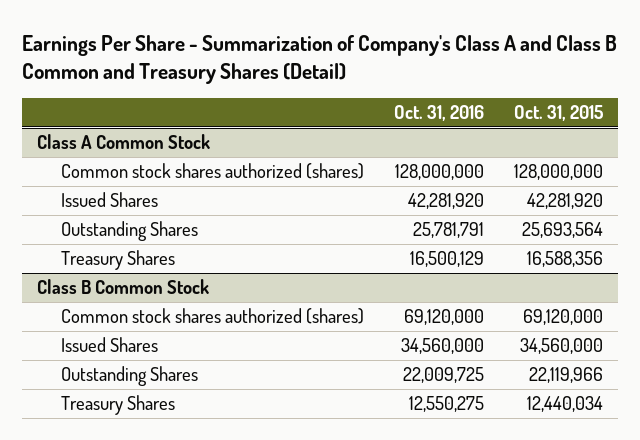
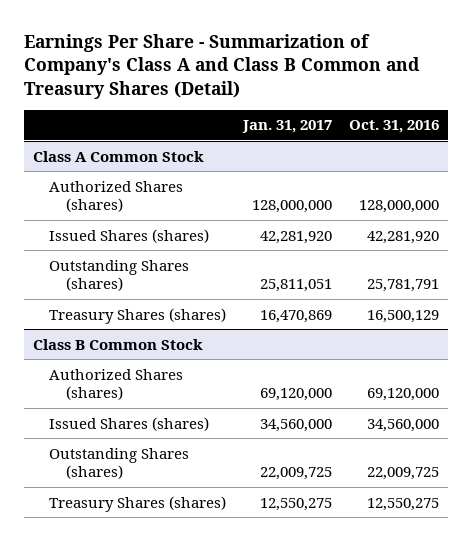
- | Oct. 31, 2016 | Oct. 31, 2015
+ | Jan. 31, 2017 | Oct. 31, 2016
@ Class A Common Stock
- Common stock shares authorized (shares) | 128,000,000 | 128,000,000
- Issued Shares | 42,281,920 | 42,281,920
- Outstanding Shares | 25,781,791 | 25,693,564
- Treasury Shares | 16,500,129 | 16,588,356
+ Authorized Shares (shares) | 128,000,000 | 128,000,000
+ Issued Shares (shares) | 42,281,920 | 42,281,920
+ Outstanding Shares (shares) | 25,811,051 | 25,781,791
+ Treasury Shares (shares) | 16,470,869 | 16,500,129
@ Class B Common Stock
- Common stock shares authorized (shares) | 69,120,000 | 69,120,000
- Issued Shares | 34,560,000 | 34,560,000
- Outstanding Shares | 22,009,725 | 22,119,966
- Treasury Shares | 12,550,275 | 12,440,034
+ Authorized Shares (shares) | 69,120,000 | 69,120,000
+ Issued Shares (shares) | 34,560,000 | 34,560,000
+ Outstanding Shares (shares) | 22,009,725 | 22,009,725
+ Treasury Shares (shares) | 12,550,275 | 12,550,275

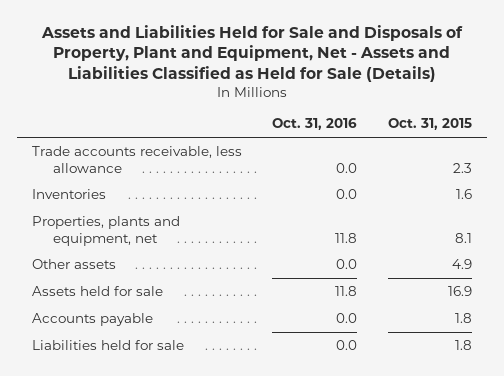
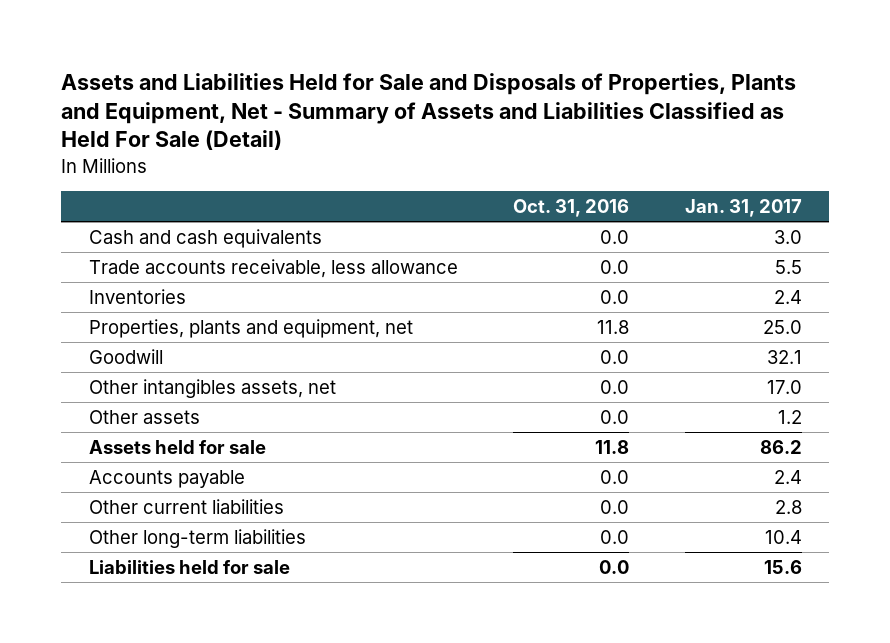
- Assets and Liabilities Held for Sale and Disposals of Property, Plant and Equipment, Net - Assets and Liabilities Classified as Held for Sale (Details)
+ Assets and Liabilities Held for Sale and Disposals of Properties, Plants and Equipment, Net - Summary of Assets and Liabilities Classified as Held For Sale (Detail)
- | Oct. 31, 2016 | Oct. 31, 2015
+ | Oct. 31, 2016 | Jan. 31, 2017
+ Cash and cash equivalents | 0.0 | 3.0
+ Goodwill | 0.0 | 32.1
+ Other intangibles assets, net | 0.0 | 17.0
+ Other current liabilities | 0.0 | 2.8
+ Other long-term liabilities | 0.0 | 10.4

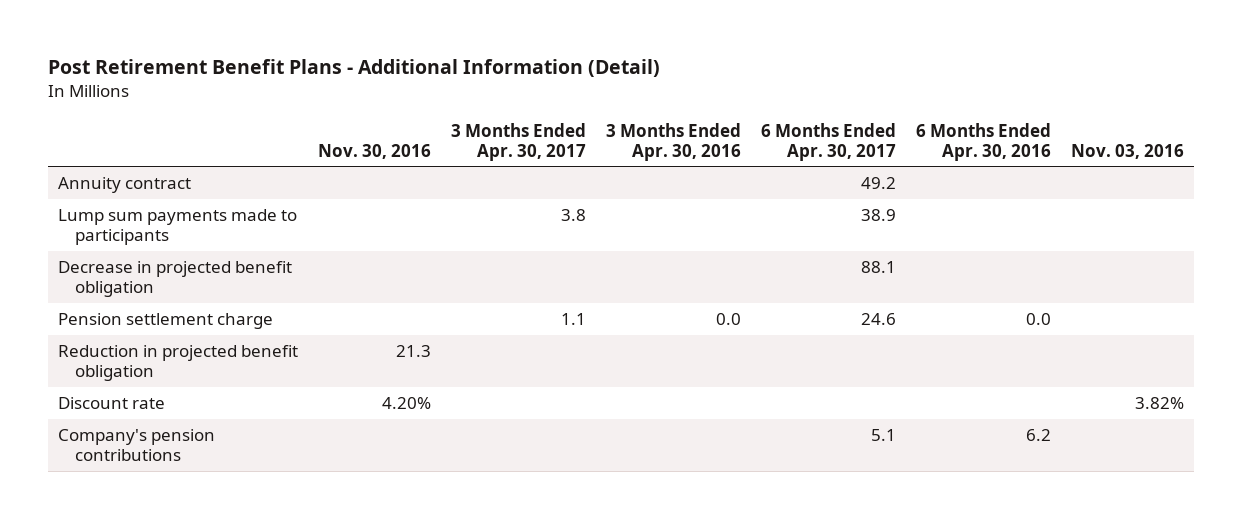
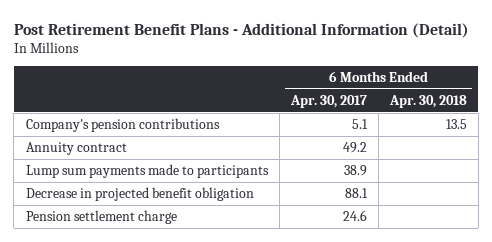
- | Nov. 30, 2016 | 3 Months Ended Apr. 30, 2017 | 3 Months Ended Apr. 30, 2016 | 6 Months Ended Apr. 30, 2017 | 6 Months Ended Apr. 30, 2016 | Nov. 03, 2016
+ | 6 Months Ended Apr. 30, 2017 | 6 Months Ended Apr. 30, 2018
moved up: Company's pension contributions | 5.1 | 13.5
- Reduction in projected benefit obligation | 21.3 | | | | |
- Discount rate | 4.20% | | | | | 3.82%

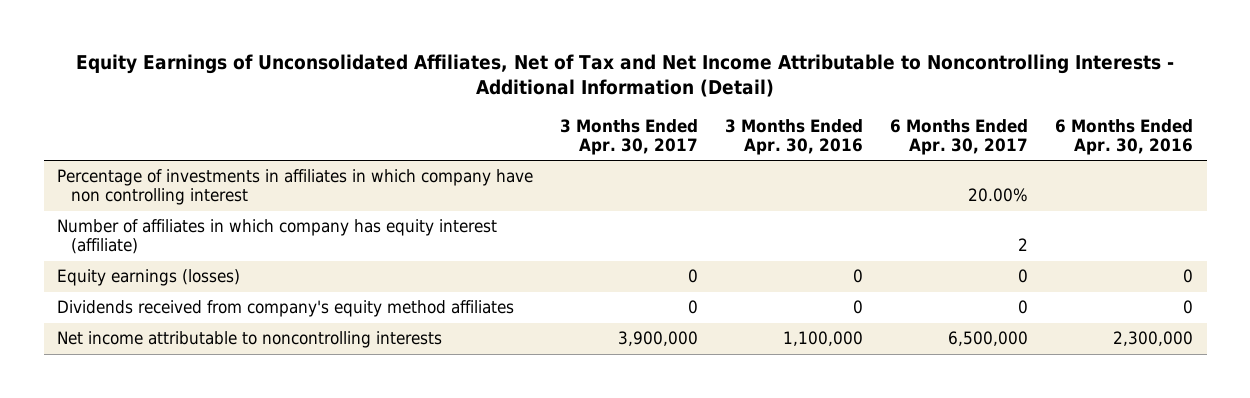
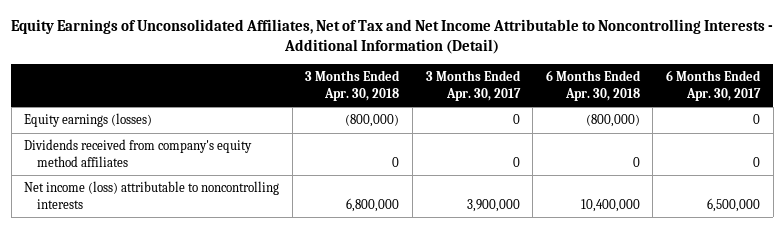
- | 3 Months Ended Apr. 30, 2017 | 3 Months Ended Apr. 30, 2016 | 6 Months Ended Apr. 30, 2017 | 6 Months Ended Apr. 30, 2016
+ | 3 Months Ended Apr. 30, 2018 | 3 Months Ended Apr. 30, 2017 | 6 Months Ended Apr. 30, 2018 | 6 Months Ended Apr. 30, 2017
- Percentage of investments in affiliates in which company have non controlling interest | | | 20.00% |
- Number of affiliates in which company has equity interest (affiliate) | | | 2 |
- Net income attributable to noncontrolling interests | 3,900,000 | 1,100,000 | 6,500,000 | 2,300,000
+ Net income (loss) attributable to noncontrolling interests | 6,800,000 | 3,900,000 | 10,400,000 | 6,500,000

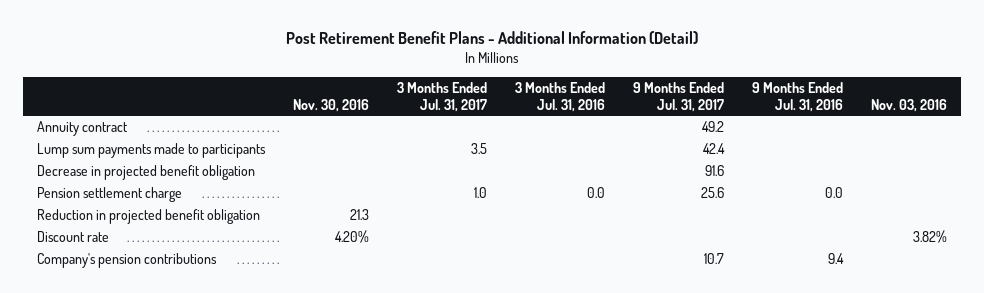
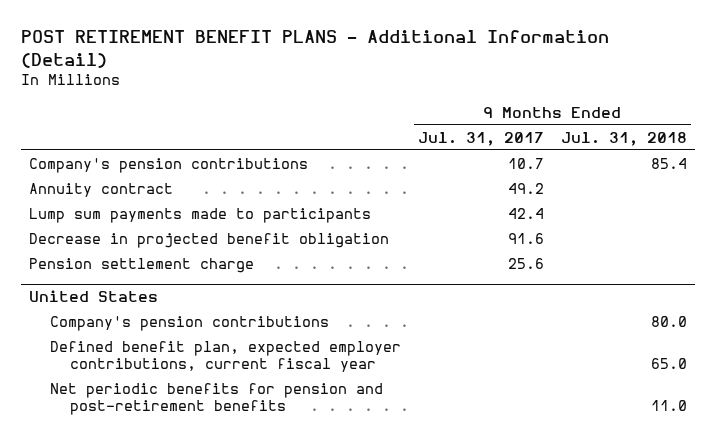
- Post Retirement Benefit Plans - Additional Information (Detail)
+ POST RETIREMENT BENEFIT PLANS - Additional Information (Detail)
- | Nov. 30, 2016 | 3 Months Ended Jul. 31, 2017 | 3 Months Ended Jul. 31, 2016 | 9 Months Ended Jul. 31, 2017 | 9 Months Ended Jul. 31, 2016 | Nov. 03, 2016
+ | 9 Months Ended Jul. 31, 2017 | 9 Months Ended Jul. 31, 2018
moved up: Company's pension contributions | 10.7 | 85.4
- Reduction in projected benefit obligation | 21.3 | | | | |
- Discount rate | 4.20% | | | | | 3.82%
+ United States
+ Company's pension contributions | | 80.0
+ Defined benefit plan, expected employer contributions, current fiscal year | | 65.0
+ Net periodic benefits for pension and post-retirement benefits | | 11.0

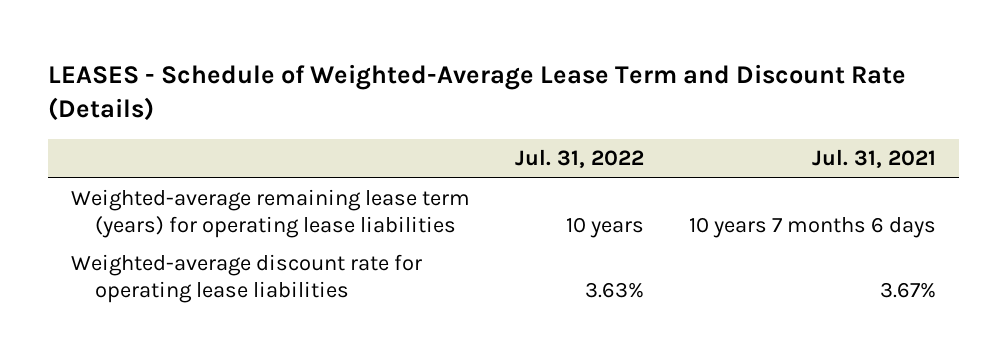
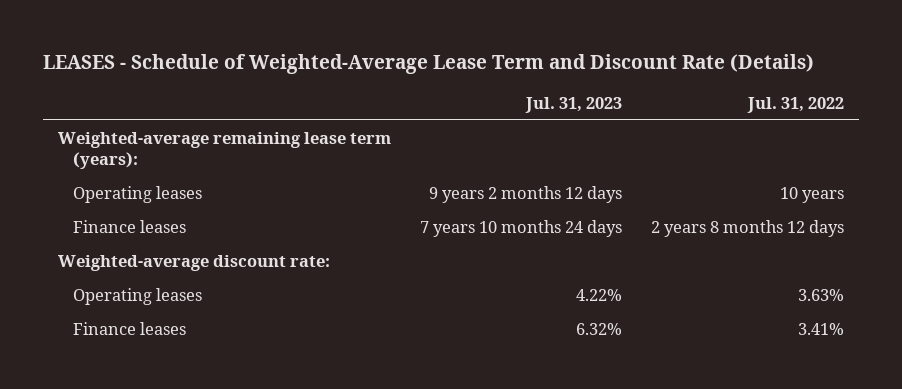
- | Jul. 31, 2022 | Jul. 31, 2021
+ | Jul. 31, 2023 | Jul. 31, 2022
- Weighted-average remaining lease term (years) for operating lease liabilities | 10 years | 10 years 7 months 6 days
- Weighted-average discount rate for operating lease liabilities | 3.63% | 3.67%
+ Weighted-average remaining lease term (years):
+ Operating leases | 9 years 2 months 12 days | 10 years
+ Finance leases | 7 years 10 months 24 days | 2 years 8 months 12 days
+ Weighted-average discount rate:
+ Operating leases | 4.22% | 3.63%
+ Finance leases | 6.32% | 3.41%

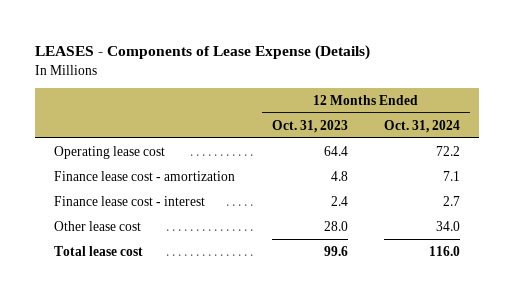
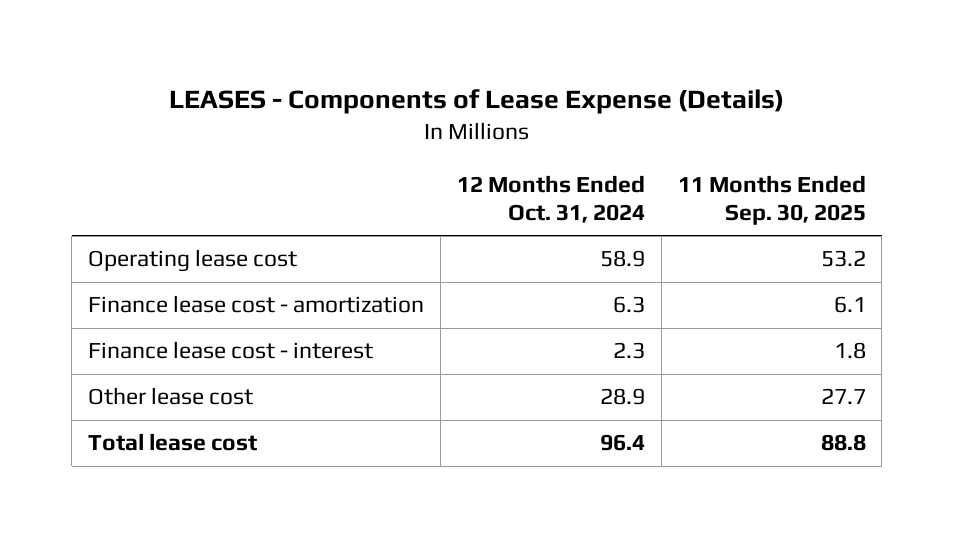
- | 12 Months Ended Oct. 31, 2023 | 12 Months Ended Oct. 31, 2024
+ | 12 Months Ended Oct. 31, 2024 | 11 Months Ended Sep. 30, 2025
- Operating lease cost | 64.4 | 72.2
- Finance lease cost - amortization | 4.8 | 7.1
- Finance lease cost - interest | 2.4 | 2.7
- Other lease cost | 28.0 | 34.0
- Total lease cost | 99.6 | 116.0
+ Operating lease cost | 58.9 | 53.2
+ Finance lease cost - amortization | 6.3 | 6.1
+ Finance lease cost - interest | 2.3 | 1.8
+ Other lease cost | 28.9 | 27.7
+ Total lease cost | 96.4 | 88.8

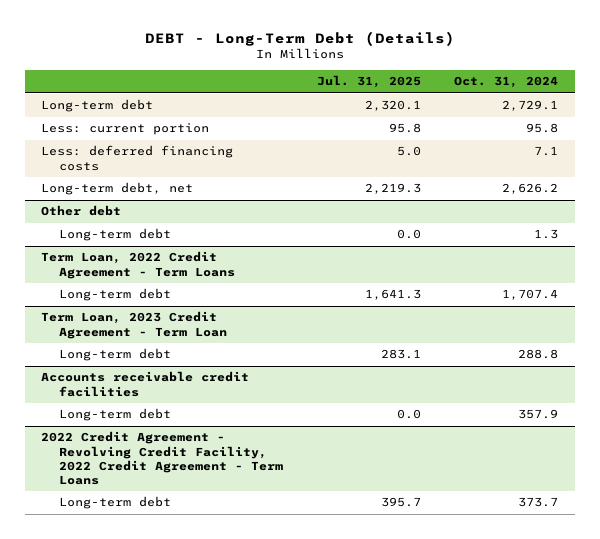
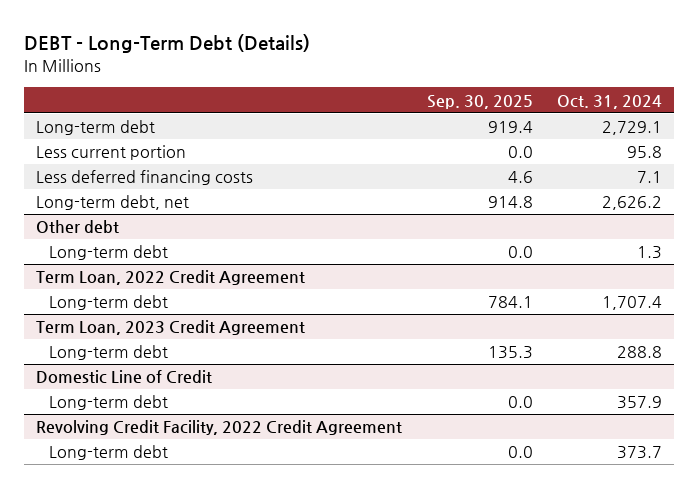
- | Jul. 31, 2025 | Oct. 31, 2024
+ | Sep. 30, 2025 | Oct. 31, 2024
- Less: current portion | 95.8 | 95.8
- Less: deferred financing costs | 5.0 | 7.1
+ Less current portion | 0.0 | 95.8
+ Less deferred financing costs | 4.6 | 7.1
- Term Loan, 2022 Credit Agreement - Term Loans
+ Term Loan, 2022 Credit Agreement
- Term Loan, 2023 Credit Agreement - Term Loan
+ Term Loan, 2023 Credit Agreement
- Accounts receivable credit facilities
+ Domestic Line of Credit
- 2022 Credit Agreement - Revolving Credit Facility, 2022 Credit Agreement - Term Loans
+ Revolving Credit Facility, 2022 Credit Agreement

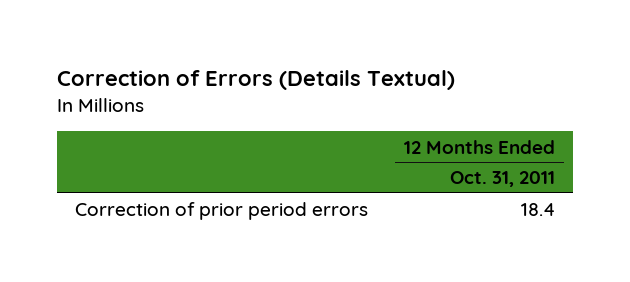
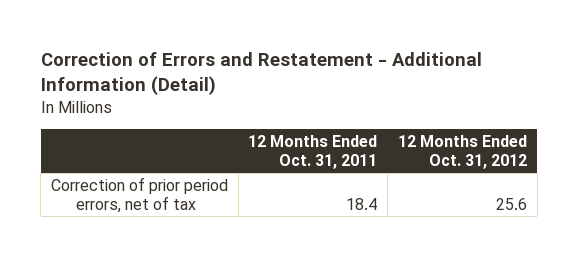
- Correction of Errors (Details Textual)
+ Correction of Errors and Restatement - Additional Information (Detail)
- | 12 Months Ended Oct. 31, 2011
+ | 12 Months Ended Oct. 31, 2011 | 12 Months Ended Oct. 31, 2012
- Correction of prior period errors | 18.4
+ Correction of prior period errors, net of tax | 18.4 | 25.6

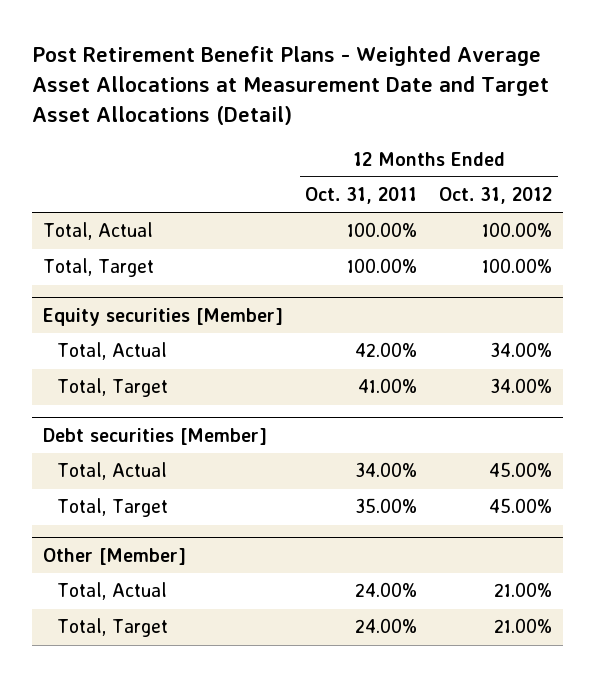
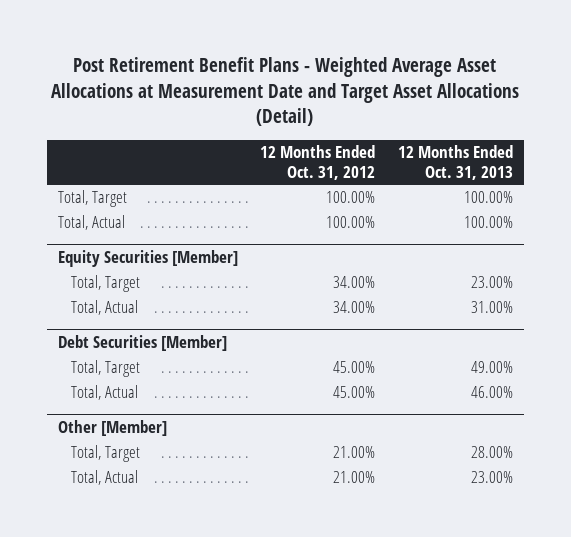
- | 12 Months Ended Oct. 31, 2011 | 12 Months Ended Oct. 31, 2012
+ | 12 Months Ended Oct. 31, 2012 | 12 Months Ended Oct. 31, 2013
- Equity securities [Member]
- Total, Actual | 42.00% | 34.00%
moved down: Total, Actual | 100.00% | 100.00%
+ Equity Securities [Member]
- Debt securities [Member]
- Total, Actual | 34.00% | 45.00%
+ Total, Actual | 34.00% | 31.00%
+ Debt Securities [Member]
+ Total, Actual | 45.00% | 46.00%
@ Other [Member]
moved down: Total, Actual | 21.00% | 23.00%

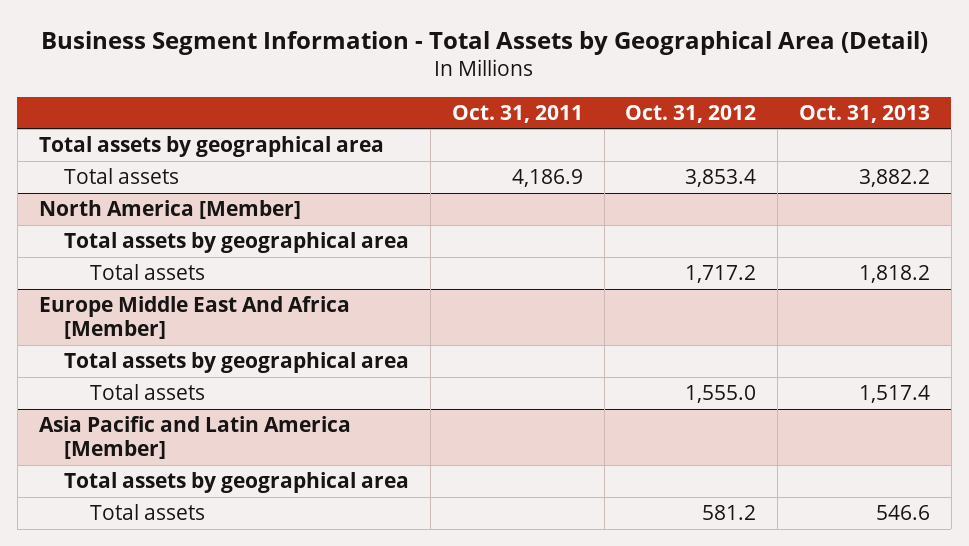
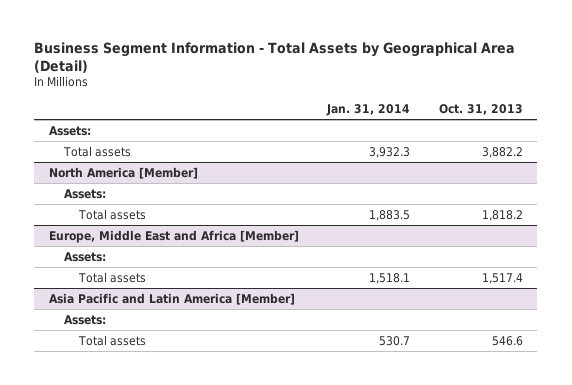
- | Oct. 31, 2011 | Oct. 31, 2012 | Oct. 31, 2013
+ | Jan. 31, 2014 | Oct. 31, 2013
- Total assets by geographical area
+ Assets:
@ North America [Member]
- Total assets by geographical area
+ Assets:
- Europe Middle East And Africa [Member]
- Total assets by geographical area
+ Europe, Middle East and Africa [Member]
+ Assets:
@ Asia Pacific and Latin America [Member]
- Total assets by geographical area
+ Assets:

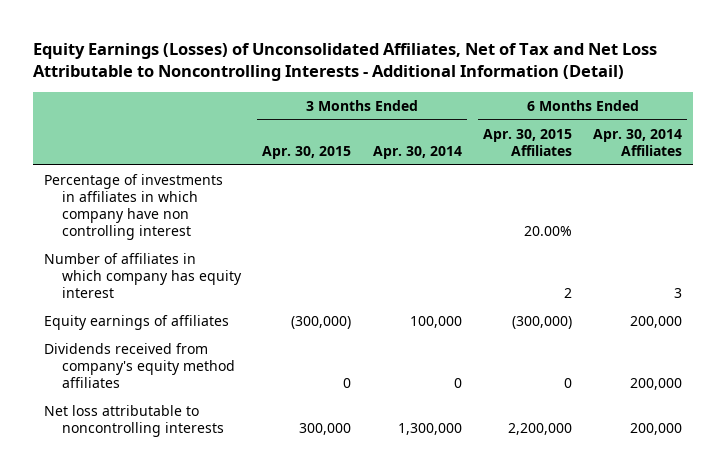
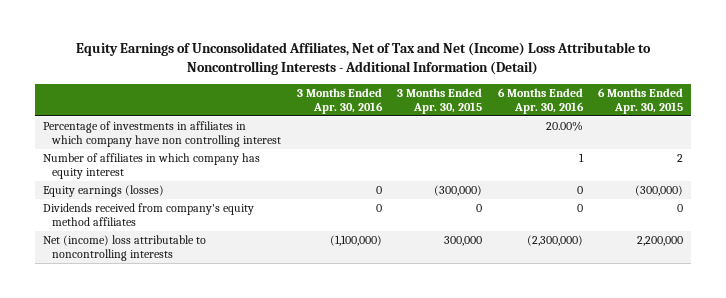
- Equity Earnings (Losses) of Unconsolidated Affiliates, Net of Tax and Net Loss Attributable to Noncontrolling Interests - Additional Information (Detail)
+ Equity Earnings of Unconsolidated Affiliates, Net of Tax and Net (Income) Loss Attributable to Noncontrolling Interests - Additional Information (Detail)
- | 3 Months Ended Apr. 30, 2015 | 3 Months Ended Apr. 30, 2014 | 6 Months Ended Apr. 30, 2015 Affiliates | 6 Months Ended Apr. 30, 2014 Affiliates
+ | 3 Months Ended Apr. 30, 2016 | 3 Months Ended Apr. 30, 2015 | 6 Months Ended Apr. 30, 2016 | 6 Months Ended Apr. 30, 2015
- Equity earnings of affiliates | (300,000) | 100,000 | (300,000) | 200,000
+ Equity earnings (losses) | 0 | (300,000) | 0 | (300,000)
- Net loss attributable to noncontrolling interests | 300,000 | 1,300,000 | 2,200,000 | 200,000
+ Net (income) loss attributable to noncontrolling interests | (1,100,000) | 300,000 | (2,300,000) | 2,200,000

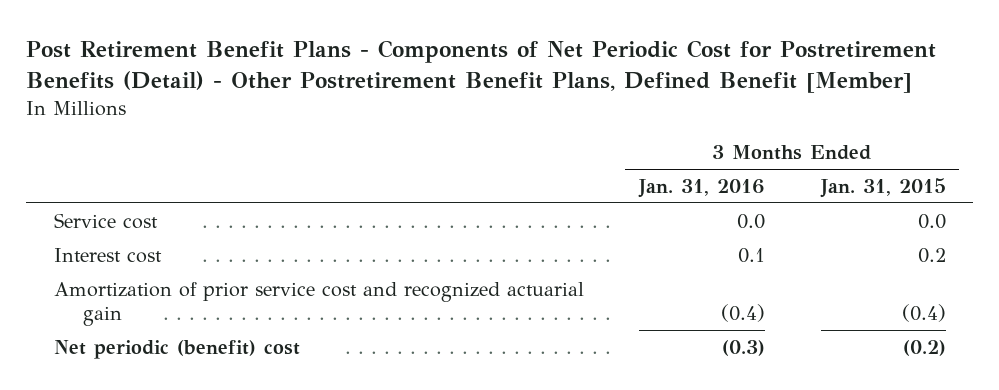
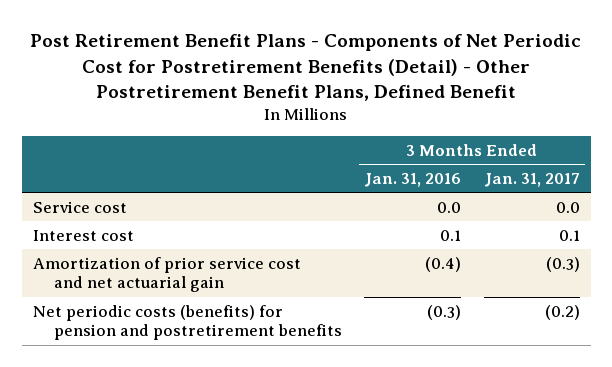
- Post Retirement Benefit Plans - Components of Net Periodic Cost for Postretirement Benefits (Detail) - Other Postretirement Benefit Plans, Defined Benefit [Member]
+ Post Retirement Benefit Plans - Components of Net Periodic Cost for Postretirement Benefits (Detail) - Other Postretirement Benefit Plans, Defined Benefit
- | 3 Months Ended Jan. 31, 2016 | 3 Months Ended Jan. 31, 2015
+ | 3 Months Ended Jan. 31, 2016 | 3 Months Ended Jan. 31, 2017
- Amortization of prior service cost and recognized actuarial gain | (0.4) | (0.4)
- Net periodic (benefit) cost | (0.3) | (0.2)
+ Amortization of prior service cost and net actuarial gain | (0.4) | (0.3)
+ Net periodic costs (benefits) for pension and postretirement benefits | (0.3) | (0.2)

